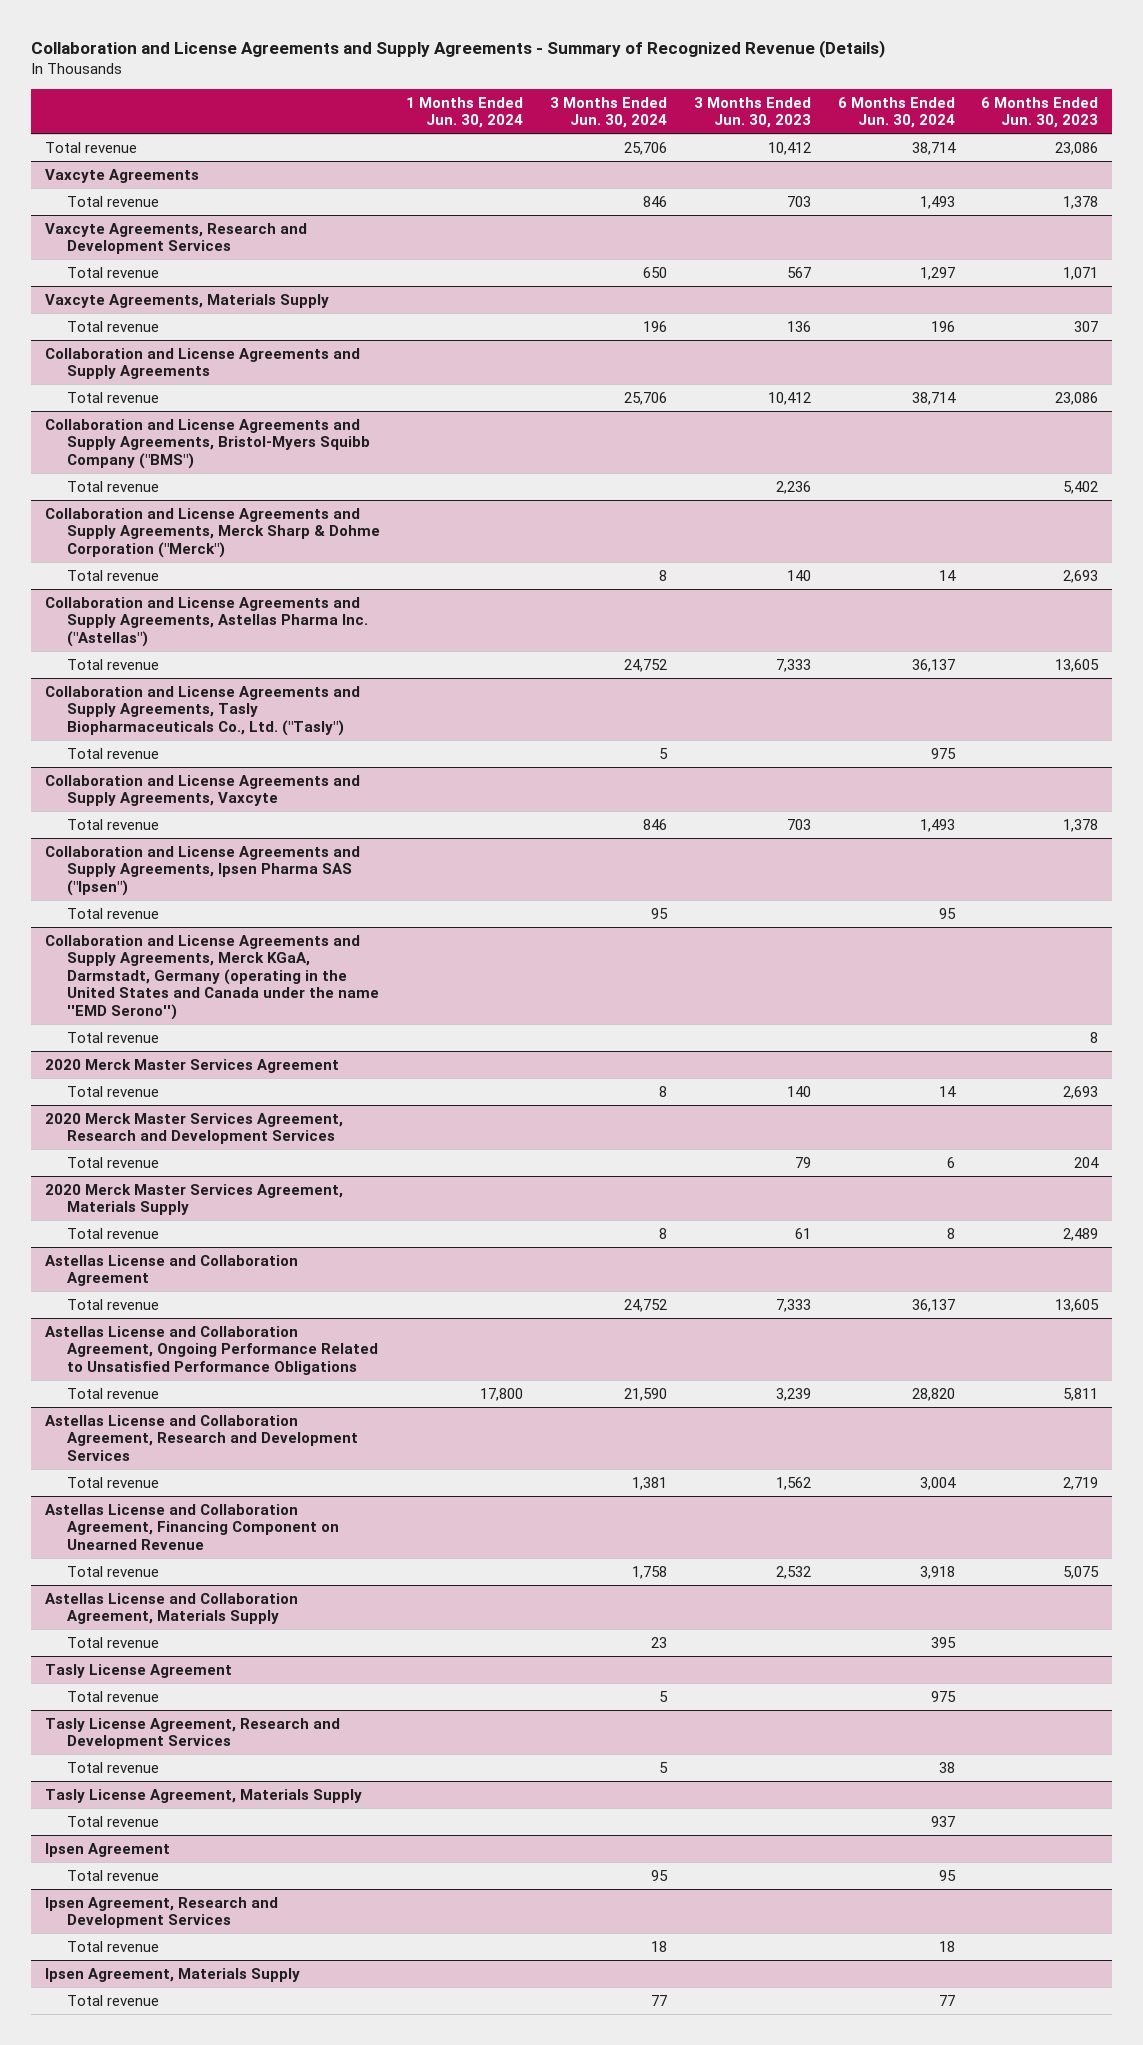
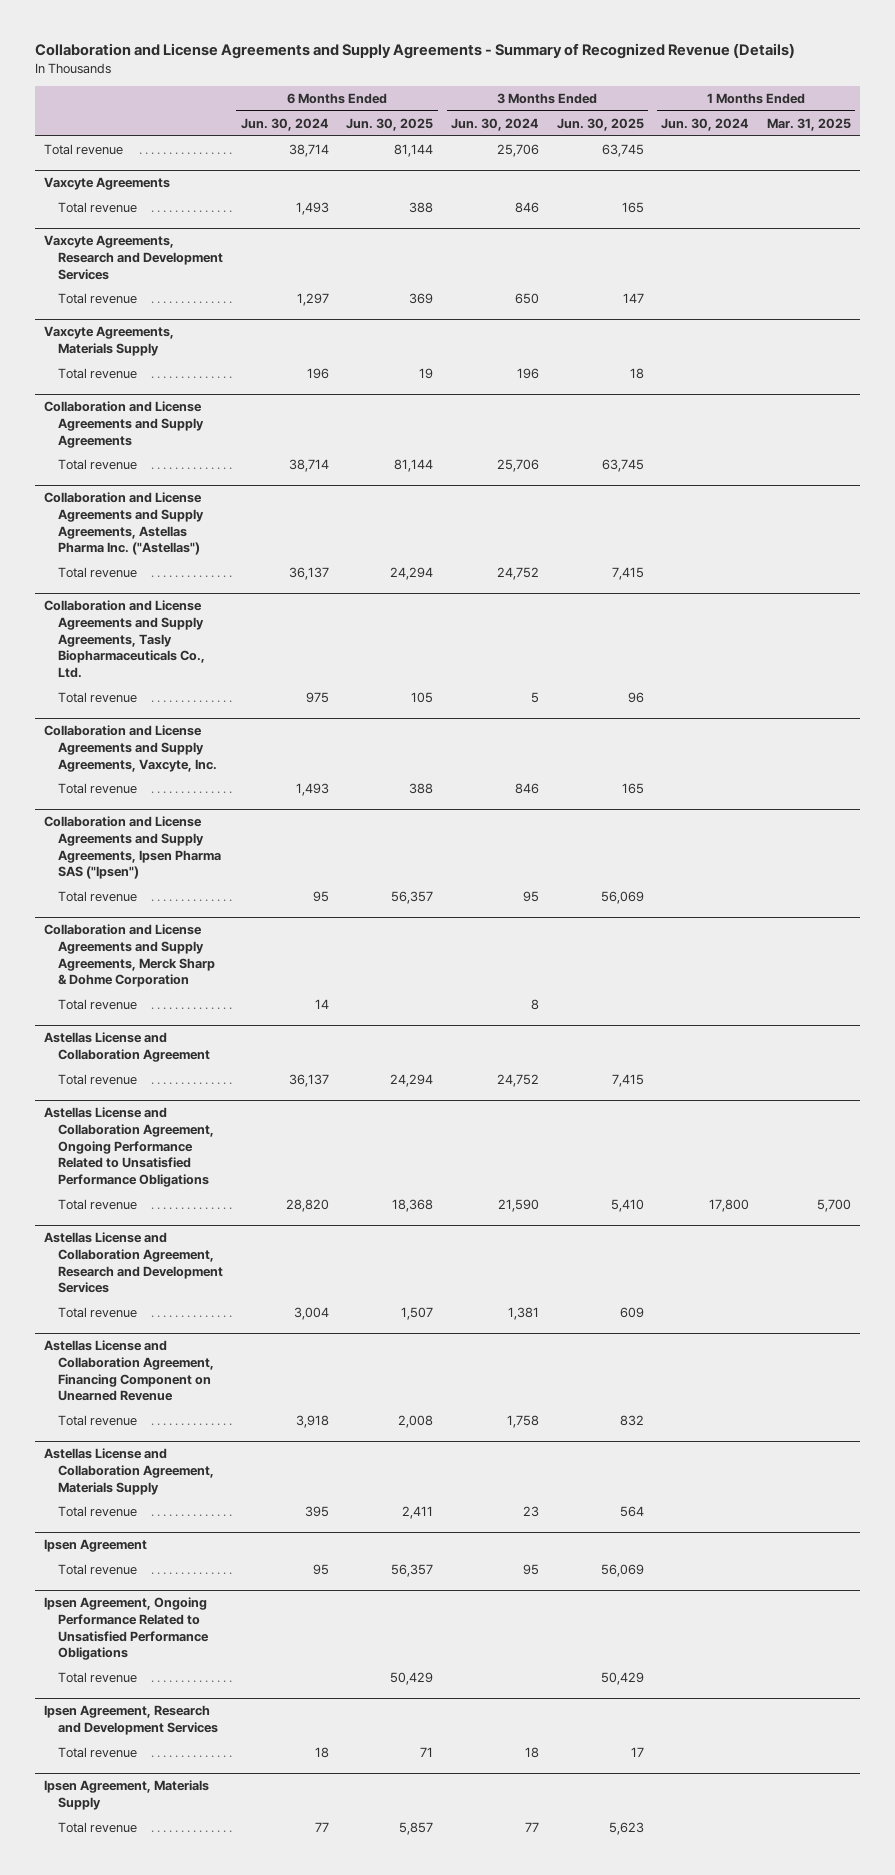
- | 1 Months Ended Jun. 30, 2024 | 3 Months Ended Jun. 30, 2024 | 3 Months Ended Jun. 30, 2023 | 6 Months Ended Jun. 30, 2024 | 6 Months Ended Jun. 30, 2023
+ | 6 Months Ended Jun. 30, 2024 | 6 Months Ended Jun. 30, 2025 | 3 Months Ended Jun. 30, 2024 | 3 Months Ended Jun. 30, 2025 | 1 Months Ended Jun. 30, 2024 | 1 Months Ended Mar. 31, 2025
- Collaboration and License Agreements and Supply Agreements, Bristol-Myers Squibb Company ("BMS")
- Total revenue | | | 2,236 | | 5,402
- Collaboration and License Agreements and Supply Agreements, Merck Sharp & Dohme Corporation ("Merck")
- Total revenue | | 8 | 140 | 14 | 2,693
- Collaboration and License Agreements and Supply Agreements, Tasly Biopharmaceuticals Co., Ltd. ("Tasly")
+ Collaboration and License Agreements and Supply Agreements, Tasly Biopharmaceuticals Co., Ltd.
- Collaboration and License Agreements and Supply Agreements, Vaxcyte
+ Collaboration and License Agreements and Supply Agreements, Vaxcyte, Inc.
- Collaboration and License Agreements and Supply Agreements, Merck KGaA, Darmstadt, Germany (operating in the United States and Canada under the name ''EMD Serono'')
- Total revenue | | | | | 8
- 2020 Merck Master Services Agreement
+ Collaboration and License Agreements and Supply Agreements, Merck Sharp & Dohme Corporation
- 2020 Merck Master Services Agreement, Research and Development Services
- Total revenue | | | 79 | 6 | 204
- 2020 Merck Master Services Agreement, Materials Supply
- Total revenue | | 8 | 61 | 8 | 2,489
- Tasly License Agreement
- Total revenue | | 5 | | 975 |
- Tasly License Agreement, Research and Development Services
- Total revenue | | 5 | | 38 |
- Tasly License Agreement, Materials Supply
- Total revenue | | | | 937 |
+ Ipsen Agreement, Ongoing Performance Related to Unsatisfied Performance Obligations
+ Total revenue | | 50,429 | | 50,429 | |

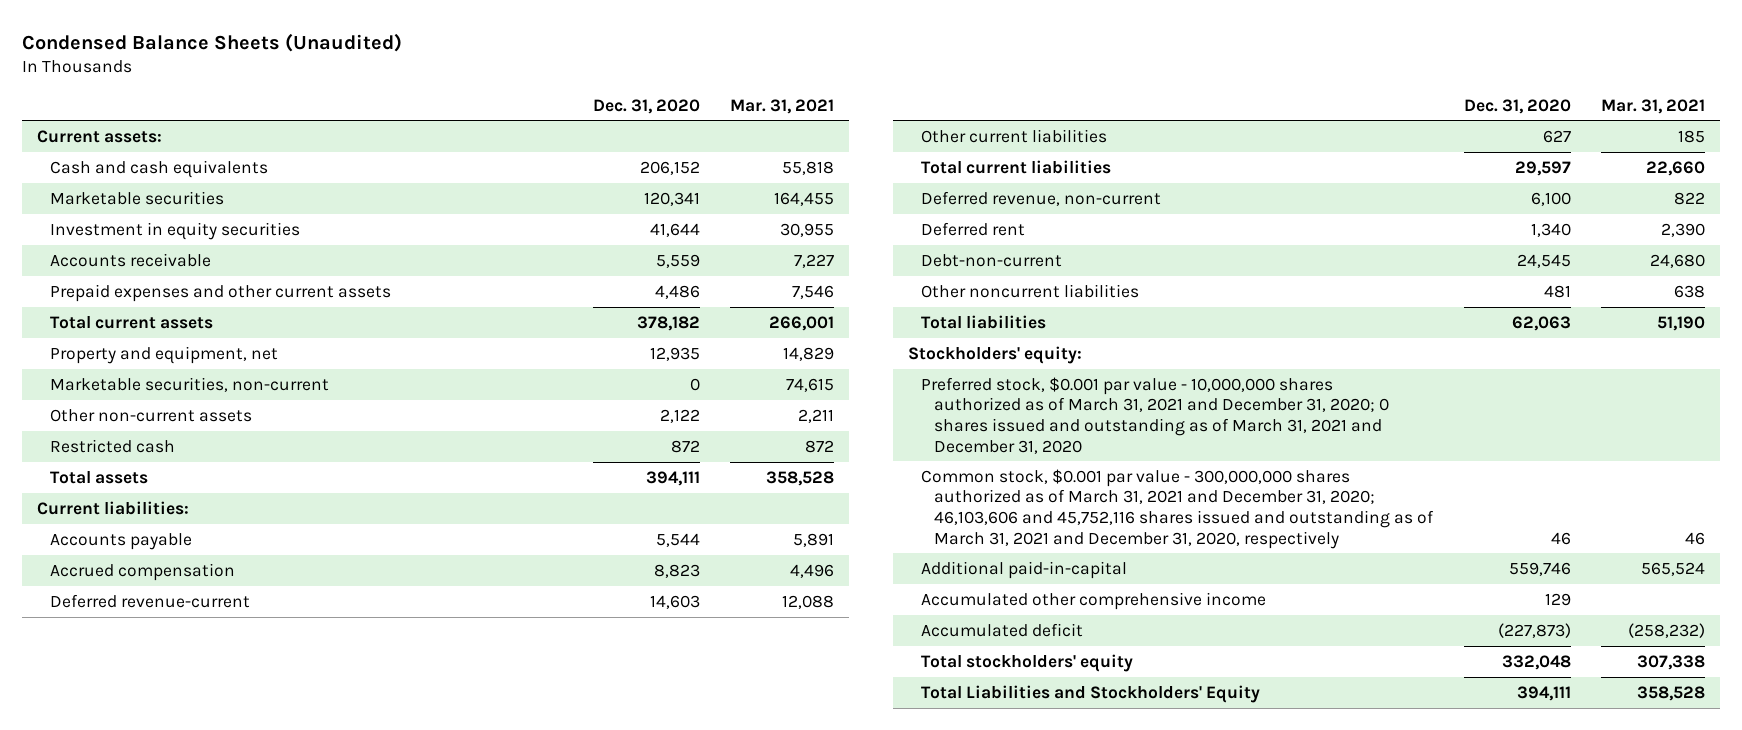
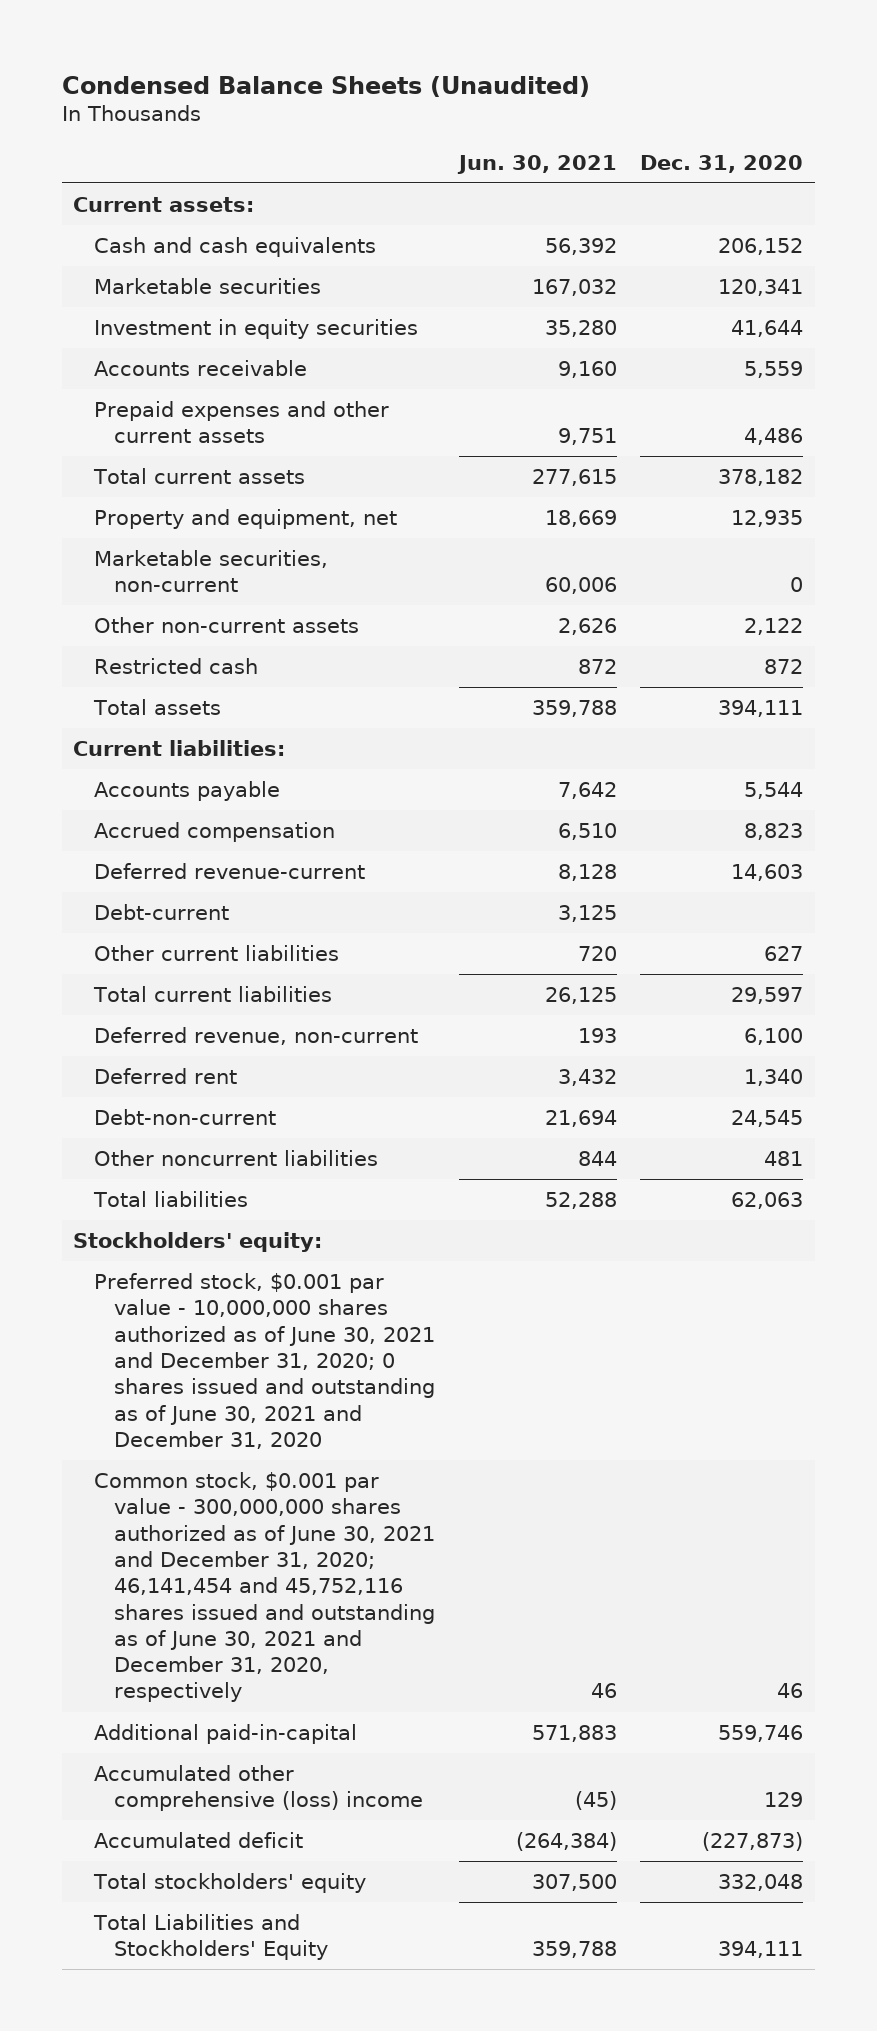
- | Dec. 31, 2020 | Mar. 31, 2021
+ | Jun. 30, 2021 | Dec. 31, 2020
+ Debt-current | 3,125 |
- Preferred stock, $0.001 par value - 10,000,000 shares authorized as of March 31, 2021 and December 31, 2020; 0 shares issued and outstanding as of March 31, 2021 and December 31, 2020
- Common stock, $0.001 par value - 300,000,000 shares authorized as of March 31, 2021 and December 31, 2020; 46,103,606 and 45,752,116 shares issued and outstanding as of March 31, 2021 and December 31, 2020, respectively | 46 | 46
+ Preferred stock, $0.001 par value - 10,000,000 shares authorized as of June 30, 2021 and December 31, 2020; 0 shares issued and outstanding as of June 30, 2021 and December 31, 2020
+ Common stock, $0.001 par value - 300,000,000 shares authorized as of June 30, 2021 and December 31, 2020; 46,141,454 and 45,752,116 shares issued and outstanding as of June 30, 2021 and December 31, 2020, respectively | 46 | 46
- Accumulated other comprehensive income | 129 |
+ Accumulated other comprehensive (loss) income | (45) | 129

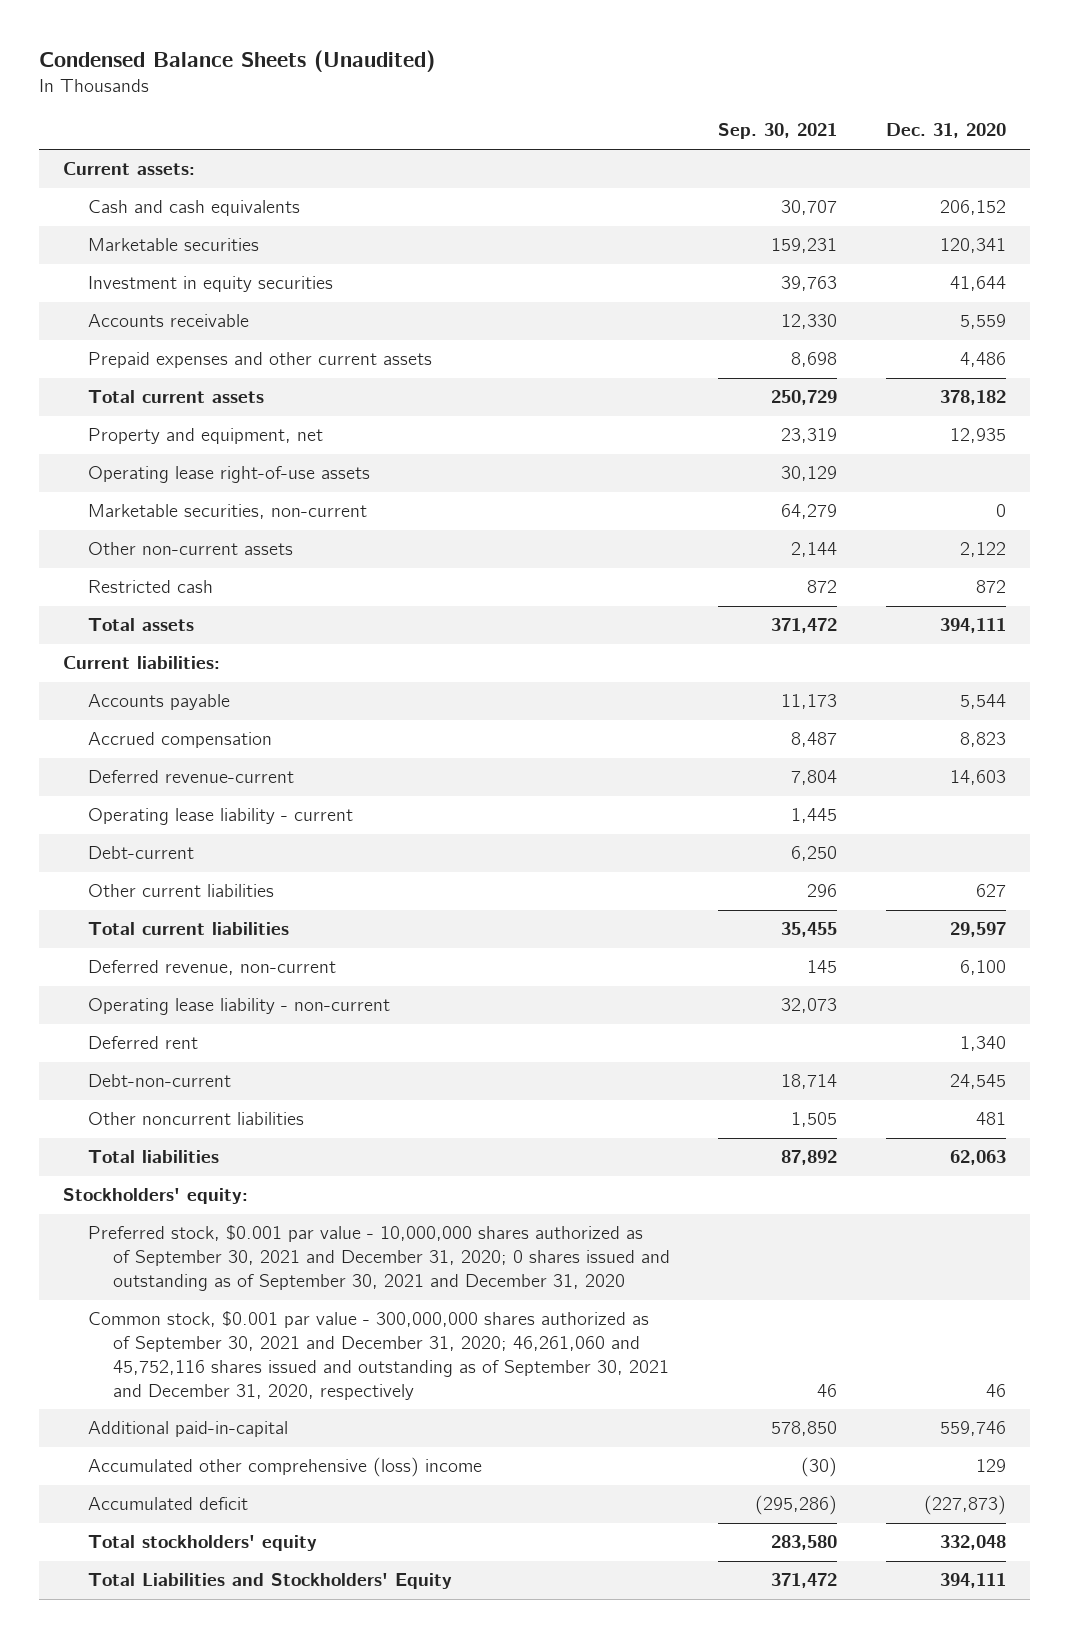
- | Jun. 30, 2021 | Dec. 31, 2020
+ | Sep. 30, 2021 | Dec. 31, 2020
+ Operating lease right-of-use assets | 30,129 |
+ Operating lease liability - current | 1,445 |
+ Operating lease liability - non-current | 32,073 |
- Preferred stock, $0.001 par value - 10,000,000 shares authorized as of June 30, 2021 and December 31, 2020; 0 shares issued and outstanding as of June 30, 2021 and December 31, 2020
- Common stock, $0.001 par value - 300,000,000 shares authorized as of June 30, 2021 and December 31, 2020; 46,141,454 and 45,752,116 shares issued and outstanding as of June 30, 2021 and December 31, 2020, respectively | 46 | 46
+ Preferred stock, $0.001 par value - 10,000,000 shares authorized as of September 30, 2021 and December 31, 2020; 0 shares issued and outstanding as of September 30, 2021 and December 31, 2020
+ Common stock, $0.001 par value - 300,000,000 shares authorized as of September 30, 2021 and December 31, 2020; 46,261,060 and 45,752,116 shares issued and outstanding as of September 30, 2021 and December 31, 2020, respectively | 46 | 46

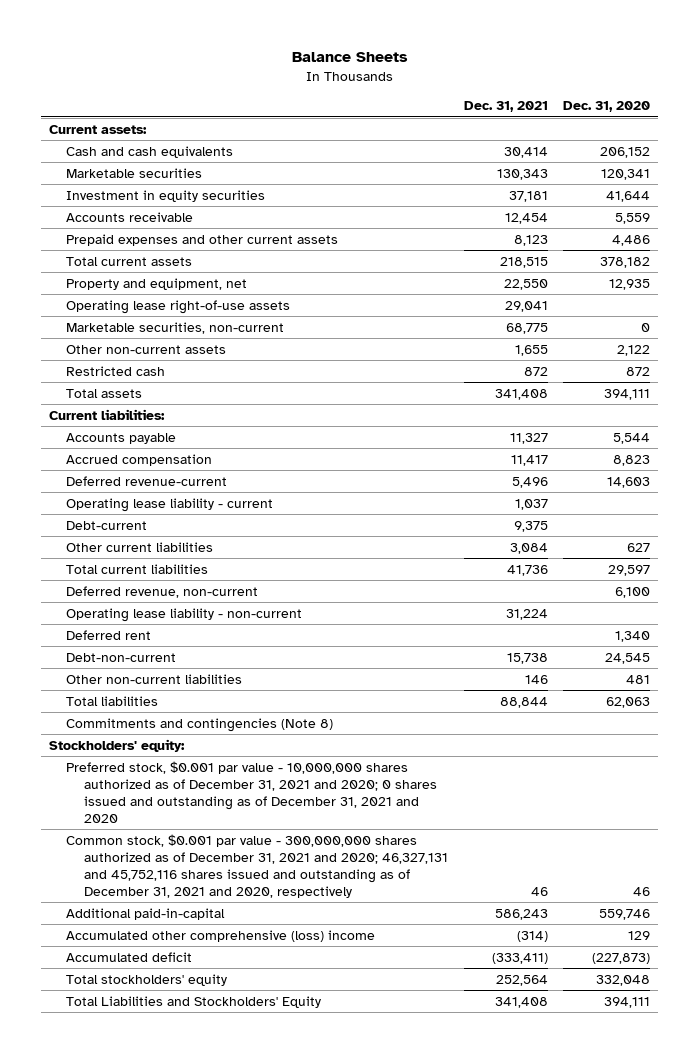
- Condensed Balance Sheets (Unaudited)
+ Balance Sheets
- | Sep. 30, 2021 | Dec. 31, 2020
+ | Dec. 31, 2021 | Dec. 31, 2020
- Other noncurrent liabilities | 1,505 | 481
+ Other non-current liabilities | 146 | 481
+ Commitments and contingencies (Note 8)
- Preferred stock, $0.001 par value - 10,000,000 shares authorized as of September 30, 2021 and December 31, 2020; 0 shares issued and outstanding as of September 30, 2021 and December 31, 2020
- Common stock, $0.001 par value - 300,000,000 shares authorized as of September 30, 2021 and December 31, 2020; 46,261,060 and 45,752,116 shares issued and outstanding as of September 30, 2021 and December 31, 2020, respectively | 46 | 46
+ Preferred stock, $0.001 par value - 10,000,000 shares authorized as of December 31, 2021 and 2020; 0 shares issued and outstanding as of December 31, 2021 and 2020
+ Common stock, $0.001 par value - 300,000,000 shares authorized as of December 31, 2021 and 2020; 46,327,131 and 45,752,116 shares issued and outstanding as of December 31, 2021 and 2020, respectively | 46 | 46

